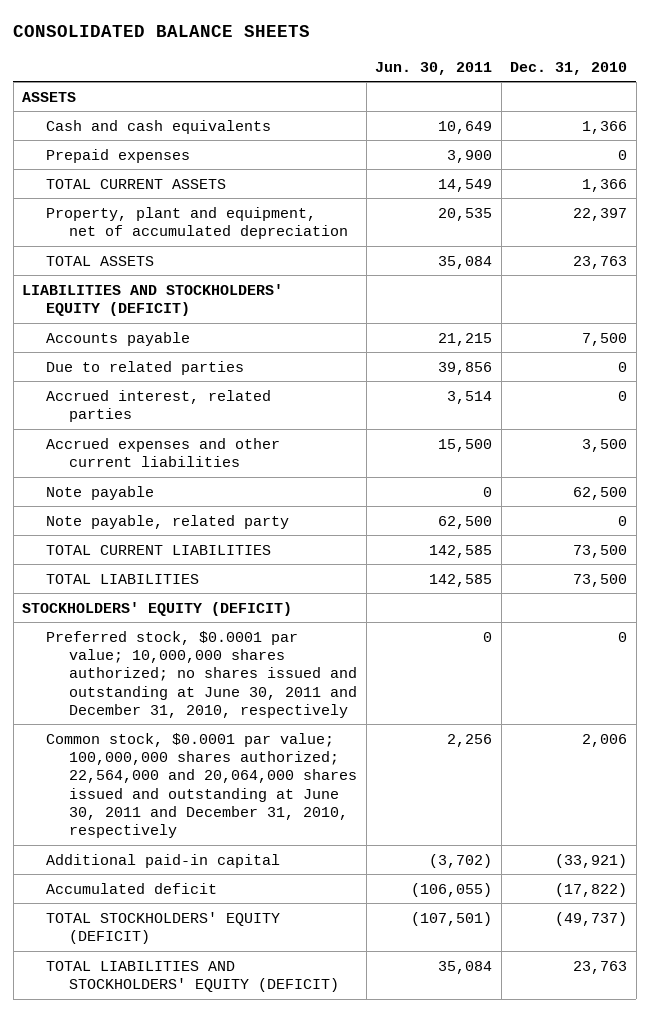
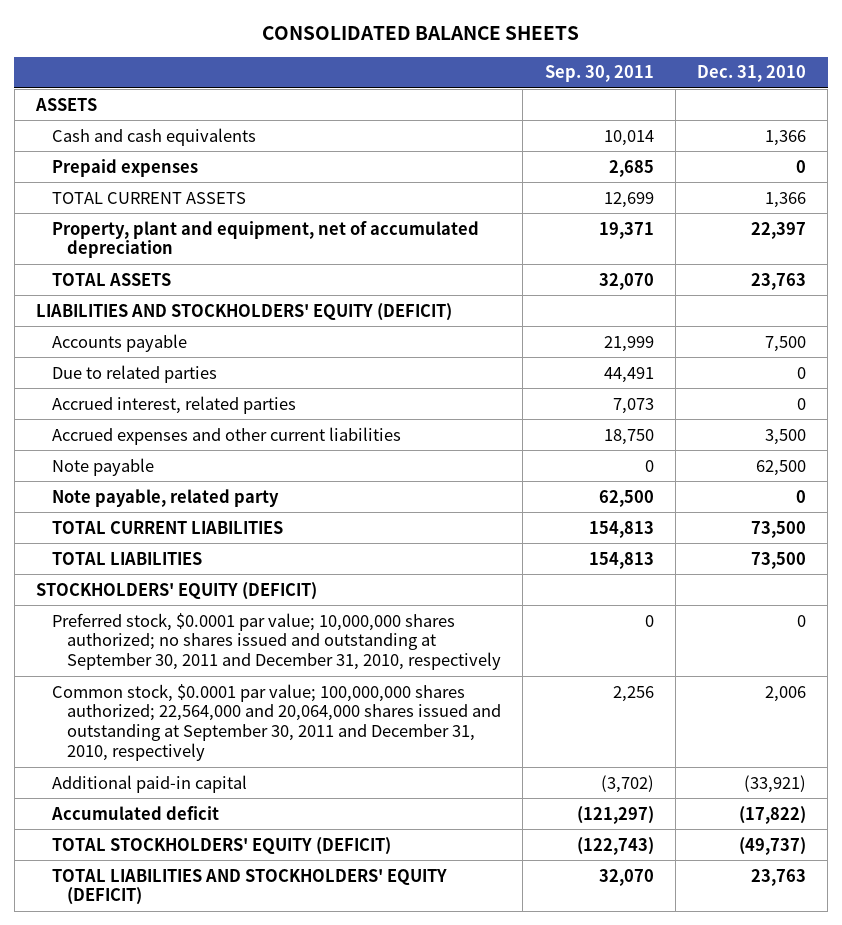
- | Jun. 30, 2011 | Dec. 31, 2010
+ | Sep. 30, 2011 | Dec. 31, 2010
- Preferred stock, $0.0001 par value; 10,000,000 shares authorized; no shares issued and outstanding at June 30, 2011 and December 31, 2010, respectively | 0 | 0
- Common stock, $0.0001 par value; 100,000,000 shares authorized; 22,564,000 and 20,064,000 shares issued and outstanding at June 30, 2011 and December 31, 2010, respectively | 2,256 | 2,006
+ Preferred stock, $0.0001 par value; 10,000,000 shares authorized; no shares issued and outstanding at September 30, 2011 and December 31, 2010, respectively | 0 | 0
+ Common stock, $0.0001 par value; 100,000,000 shares authorized; 22,564,000 and 20,064,000 shares issued and outstanding at September 30, 2011 and December 31, 2010, respectively | 2,256 | 2,006

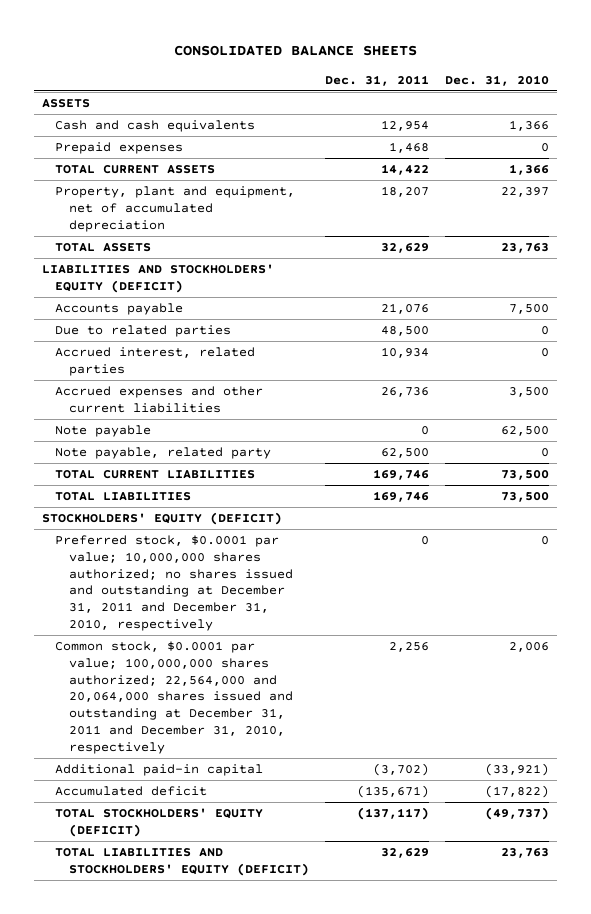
- | Sep. 30, 2011 | Dec. 31, 2010
+ | Dec. 31, 2011 | Dec. 31, 2010
- Preferred stock, $0.0001 par value; 10,000,000 shares authorized; no shares issued and outstanding at September 30, 2011 and December 31, 2010, respectively | 0 | 0
- Common stock, $0.0001 par value; 100,000,000 shares authorized; 22,564,000 and 20,064,000 shares issued and outstanding at September 30, 2011 and December 31, 2010, respectively | 2,256 | 2,006
+ Preferred stock, $0.0001 par value; 10,000,000 shares authorized; no shares issued and outstanding at December 31, 2011 and December 31, 2010, respectively | 0 | 0
+ Common stock, $0.0001 par value; 100,000,000 shares authorized; 22,564,000 and 20,064,000 shares issued and outstanding at December 31, 2011 and December 31, 2010, respectively | 2,256 | 2,006

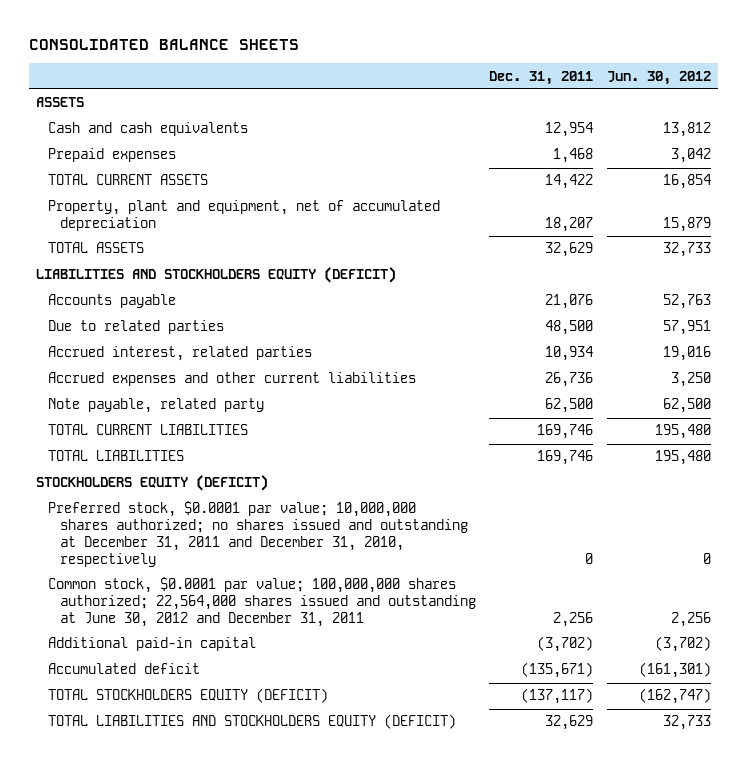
- | Dec. 31, 2011 | Dec. 31, 2010
+ | Dec. 31, 2011 | Jun. 30, 2012
- LIABILITIES AND STOCKHOLDERS' EQUITY (DEFICIT)
+ LIABILITIES AND STOCKHOLDERS EQUITY (DEFICIT)
- Note payable | 0 | 62,500
- STOCKHOLDERS' EQUITY (DEFICIT)
+ STOCKHOLDERS EQUITY (DEFICIT)
- Common stock, $0.0001 par value; 100,000,000 shares authorized; 22,564,000 and 20,064,000 shares issued and outstanding at December 31, 2011 and December 31, 2010, respectively | 2,256 | 2,006
+ Common stock, $0.0001 par value; 100,000,000 shares authorized; 22,564,000 shares issued and outstanding at June 30, 2012 and December 31, 2011 | 2,256 | 2,256
- TOTAL STOCKHOLDERS' EQUITY (DEFICIT) | (137,117) | (49,737)
- TOTAL LIABILITIES AND STOCKHOLDERS' EQUITY (DEFICIT) | 32,629 | 23,763
+ TOTAL STOCKHOLDERS EQUITY (DEFICIT) | (137,117) | (162,747)
+ TOTAL LIABILITIES AND STOCKHOLDERS EQUITY (DEFICIT) | 32,629 | 32,733

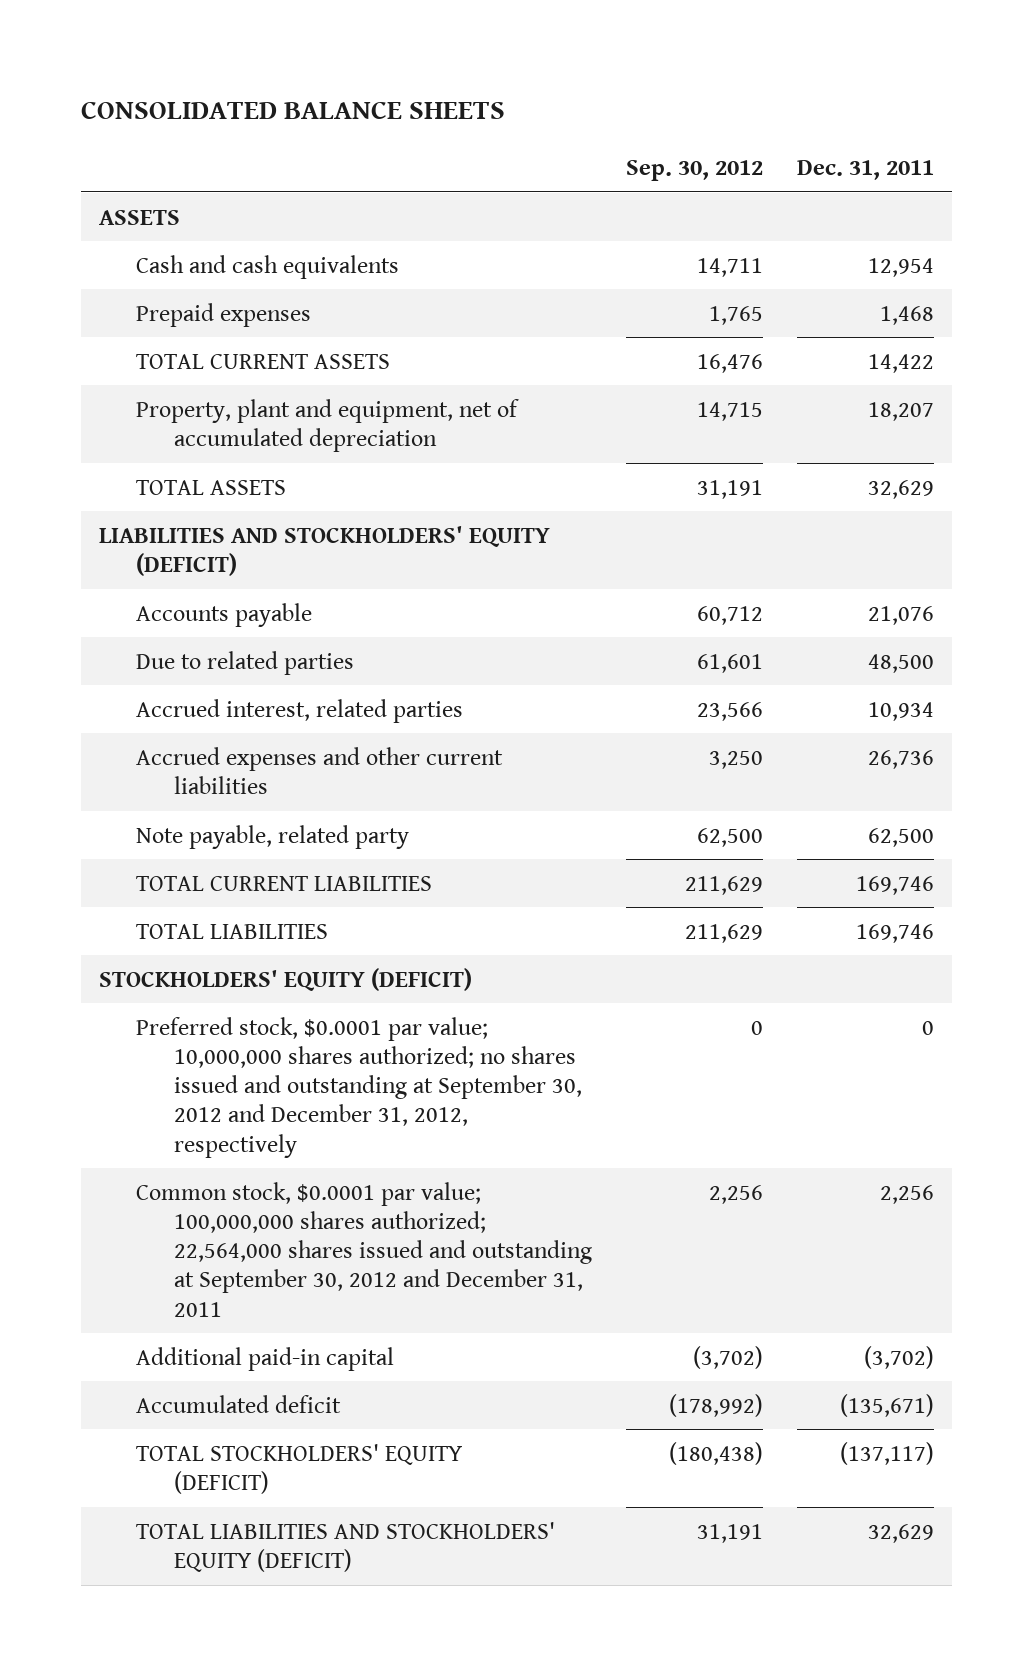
- | Dec. 31, 2011 | Jun. 30, 2012
+ | Sep. 30, 2012 | Dec. 31, 2011
- LIABILITIES AND STOCKHOLDERS EQUITY (DEFICIT)
+ LIABILITIES AND STOCKHOLDERS' EQUITY (DEFICIT)
- STOCKHOLDERS EQUITY (DEFICIT)
- Preferred stock, $0.0001 par value; 10,000,000 shares authorized; no shares issued and outstanding at December 31, 2011 and December 31, 2010, respectively | 0 | 0
- Common stock, $0.0001 par value; 100,000,000 shares authorized; 22,564,000 shares issued and outstanding at June 30, 2012 and December 31, 2011 | 2,256 | 2,256
+ STOCKHOLDERS' EQUITY (DEFICIT)
+ Preferred stock, $0.0001 par value; 10,000,000 shares authorized; no shares issued and outstanding at September 30, 2012 and December 31, 2012, respectively | 0 | 0
+ Common stock, $0.0001 par value; 100,000,000 shares authorized; 22,564,000 shares issued and outstanding at September 30, 2012 and December 31, 2011 | 2,256 | 2,256
- TOTAL STOCKHOLDERS EQUITY (DEFICIT) | (137,117) | (162,747)
- TOTAL LIABILITIES AND STOCKHOLDERS EQUITY (DEFICIT) | 32,629 | 32,733
+ TOTAL STOCKHOLDERS' EQUITY (DEFICIT) | (180,438) | (137,117)
+ TOTAL LIABILITIES AND STOCKHOLDERS' EQUITY (DEFICIT) | 31,191 | 32,629

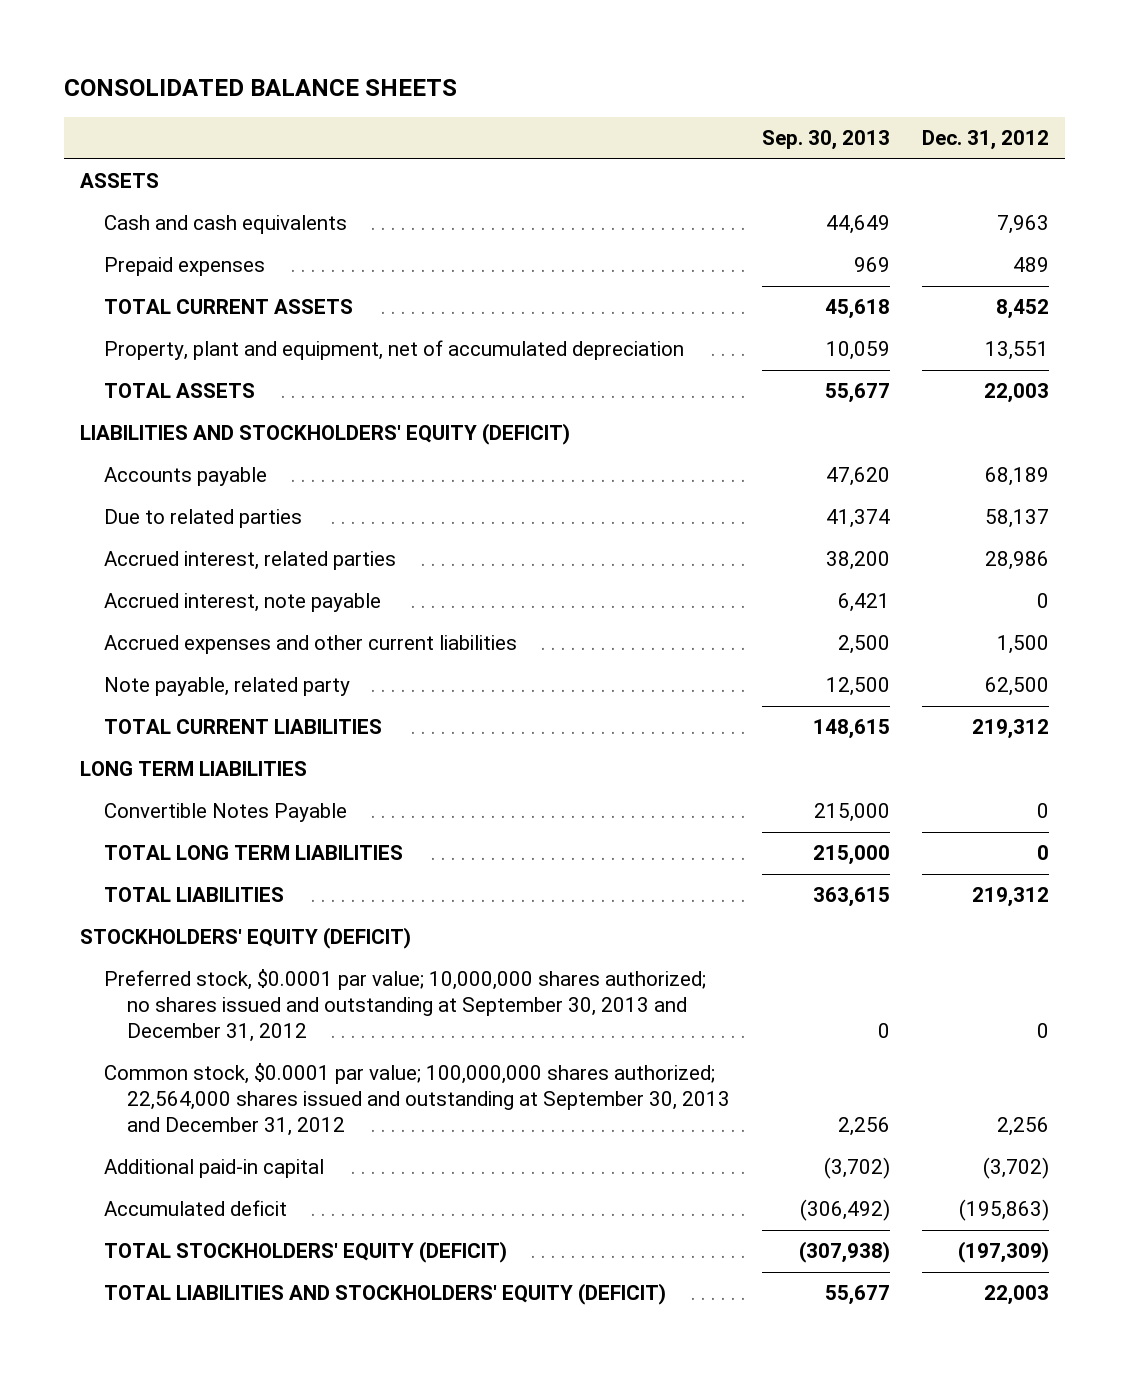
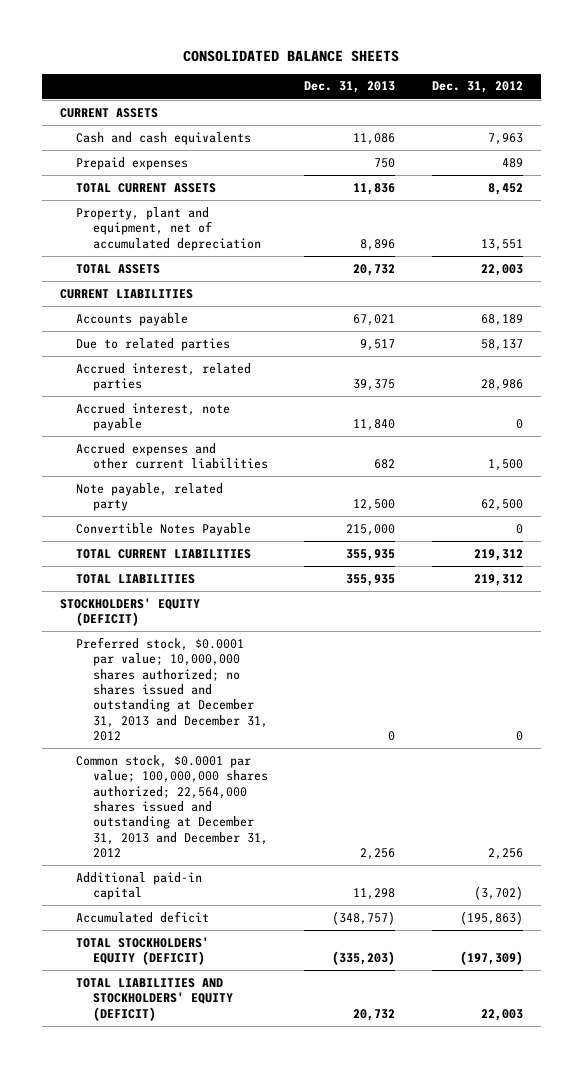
- | Sep. 30, 2013 | Dec. 31, 2012
+ | Dec. 31, 2013 | Dec. 31, 2012
- ASSETS
+ CURRENT ASSETS
- LIABILITIES AND STOCKHOLDERS' EQUITY (DEFICIT)
+ CURRENT LIABILITIES
- LONG TERM LIABILITIES
- TOTAL LONG TERM LIABILITIES | 215,000 | 0
moved down: TOTAL CURRENT LIABILITIES | 355,935 | 219,312
- Preferred stock, $0.0001 par value; 10,000,000 shares authorized; no shares issued and outstanding at September 30, 2013 and December 31, 2012 | 0 | 0
- Common stock, $0.0001 par value; 100,000,000 shares authorized; 22,564,000 shares issued and outstanding at September 30, 2013 and December 31, 2012 | 2,256 | 2,256
+ Preferred stock, $0.0001 par value; 10,000,000 shares authorized; no shares issued and outstanding at December 31, 2013 and December 31, 2012 | 0 | 0
+ Common stock, $0.0001 par value; 100,000,000 shares authorized; 22,564,000 shares issued and outstanding at December 31, 2013 and December 31, 2012 | 2,256 | 2,256

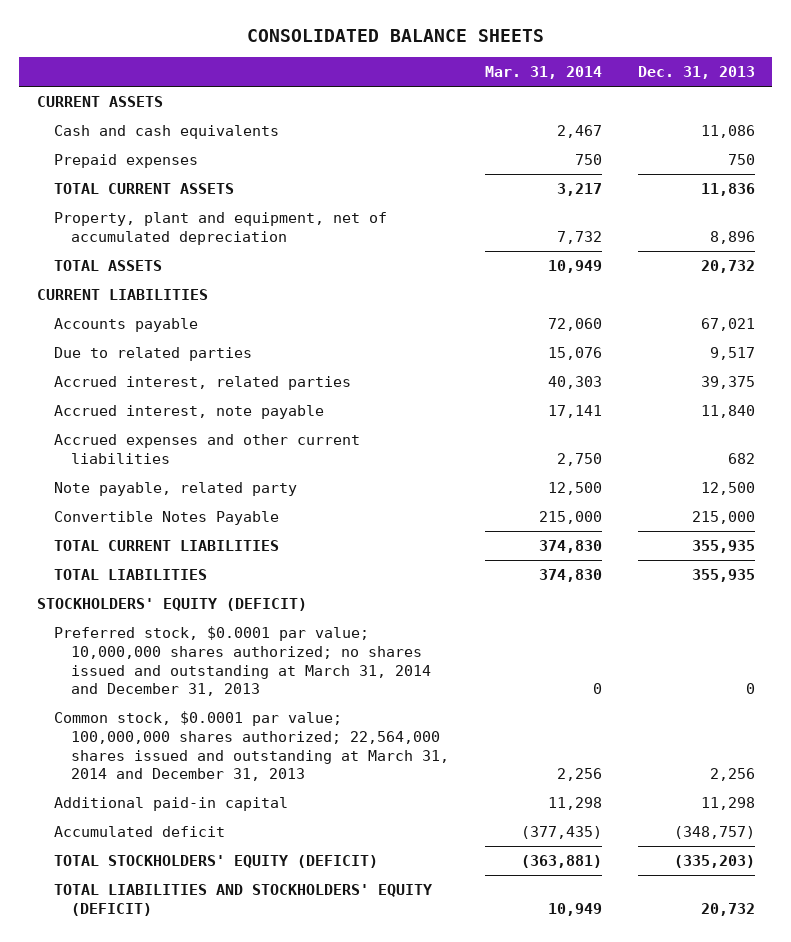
- | Dec. 31, 2013 | Dec. 31, 2012
+ | Mar. 31, 2014 | Dec. 31, 2013
- Preferred stock, $0.0001 par value; 10,000,000 shares authorized; no shares issued and outstanding at December 31, 2013 and December 31, 2012 | 0 | 0
- Common stock, $0.0001 par value; 100,000,000 shares authorized; 22,564,000 shares issued and outstanding at December 31, 2013 and December 31, 2012 | 2,256 | 2,256
+ Preferred stock, $0.0001 par value; 10,000,000 shares authorized; no shares issued and outstanding at March 31, 2014 and December 31, 2013 | 0 | 0
+ Common stock, $0.0001 par value; 100,000,000 shares authorized; 22,564,000 shares issued and outstanding at March 31, 2014 and December 31, 2013 | 2,256 | 2,256

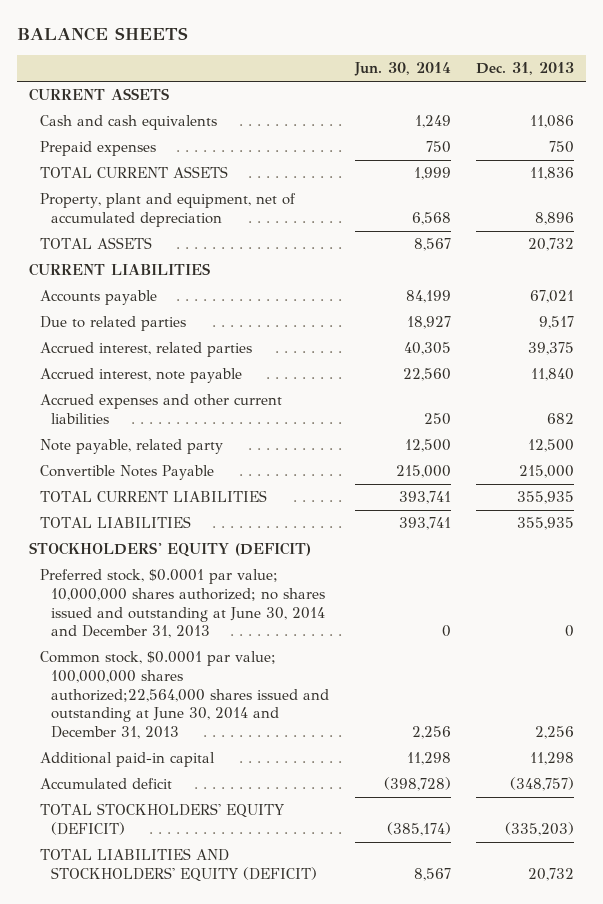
- CONSOLIDATED BALANCE SHEETS
+ BALANCE SHEETS
- | Mar. 31, 2014 | Dec. 31, 2013
+ | Jun. 30, 2014 | Dec. 31, 2013
- Preferred stock, $0.0001 par value; 10,000,000 shares authorized; no shares issued and outstanding at March 31, 2014 and December 31, 2013 | 0 | 0
- Common stock, $0.0001 par value; 100,000,000 shares authorized; 22,564,000 shares issued and outstanding at March 31, 2014 and December 31, 2013 | 2,256 | 2,256
+ Preferred stock, $0.0001 par value; 10,000,000 shares authorized; no shares issued and outstanding at June 30, 2014 and December 31, 2013 | 0 | 0
+ Common stock, $0.0001 par value; 100,000,000 shares authorized;22,564,000 shares issued and outstanding at June 30, 2014 and December 31, 2013 | 2,256 | 2,256

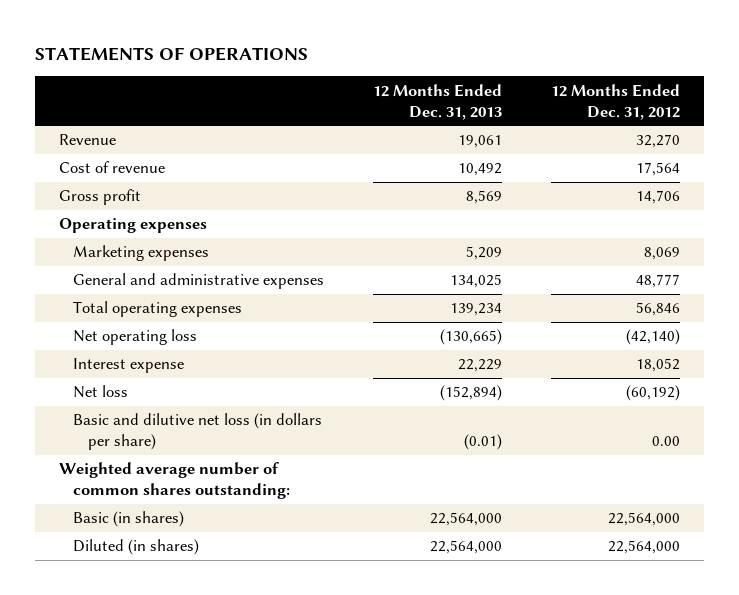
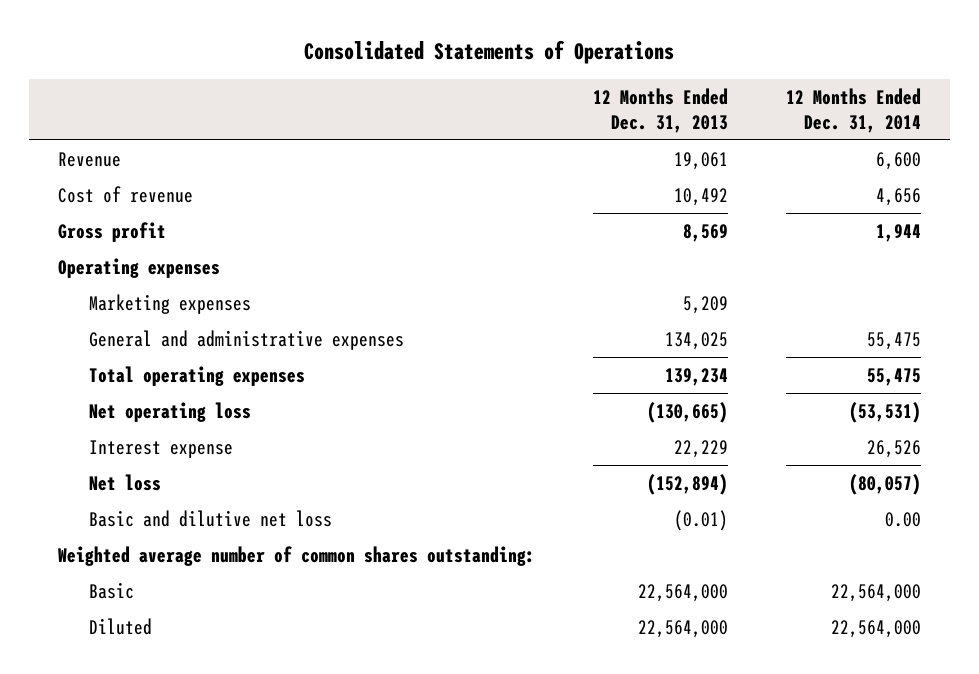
- STATEMENTS OF OPERATIONS
+ Consolidated Statements of Operations
- | 12 Months Ended Dec. 31, 2013 | 12 Months Ended Dec. 31, 2012
+ | 12 Months Ended Dec. 31, 2013 | 12 Months Ended Dec. 31, 2014
- Basic and dilutive net loss (in dollars per share) | (0.01) | 0.00
+ Basic and dilutive net loss | (0.01) | 0.00
- Basic (in shares) | 22,564,000 | 22,564,000
- Diluted (in shares) | 22,564,000 | 22,564,000
+ Basic | 22,564,000 | 22,564,000
+ Diluted | 22,564,000 | 22,564,000

